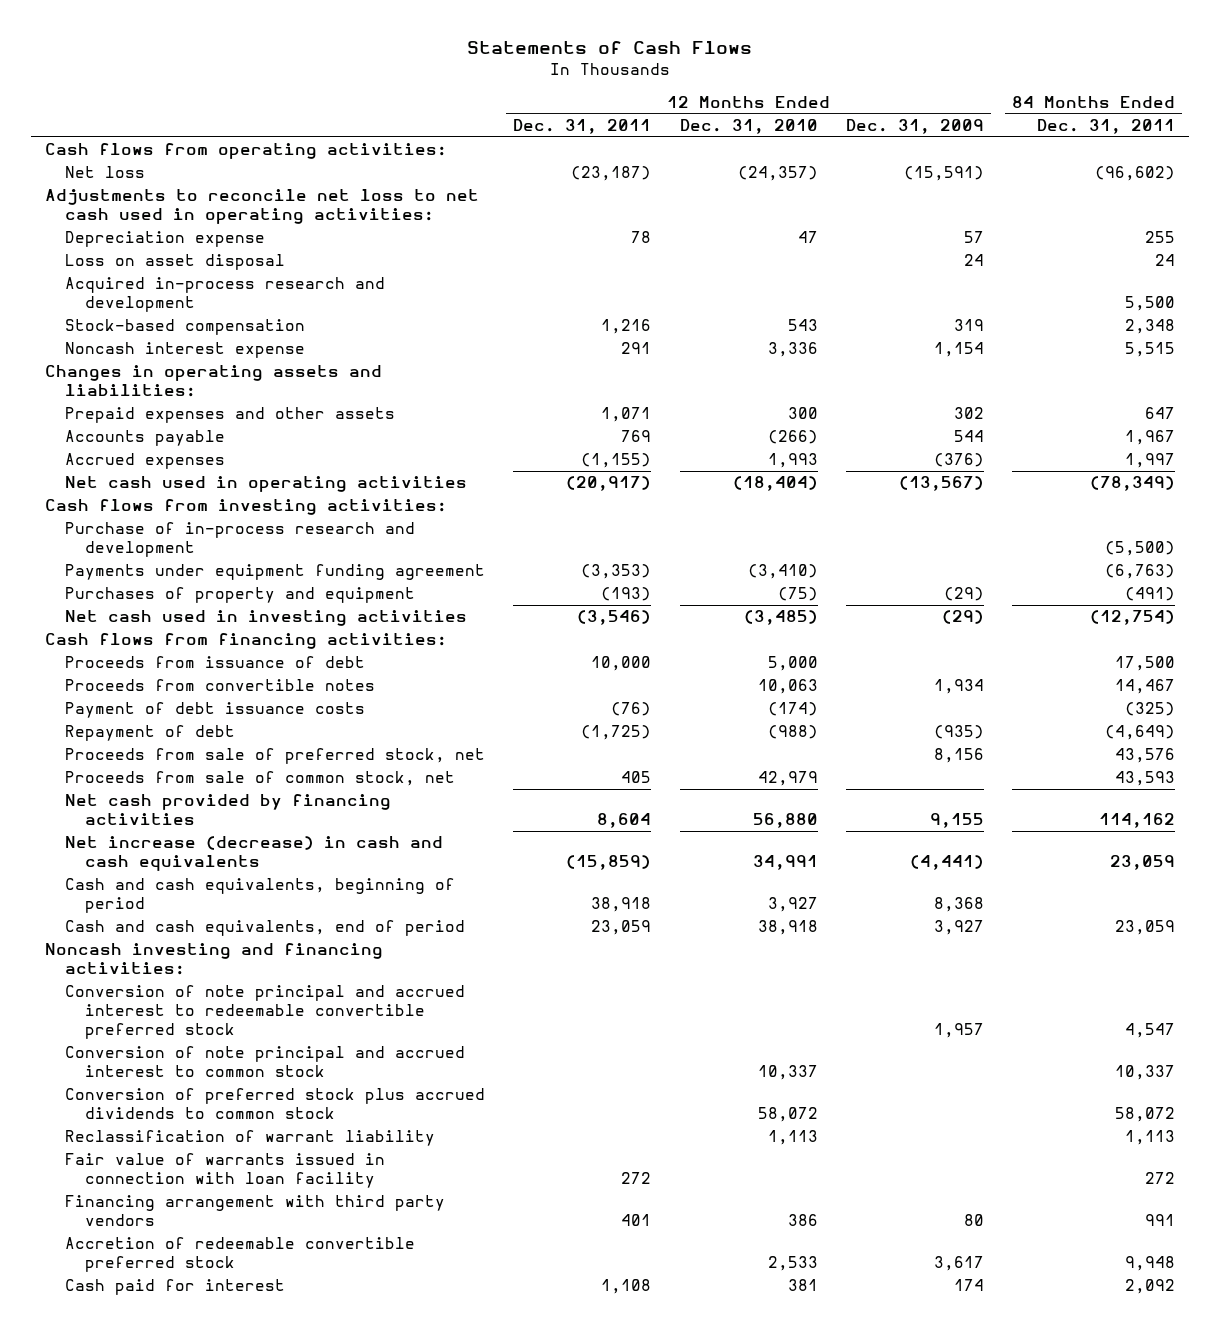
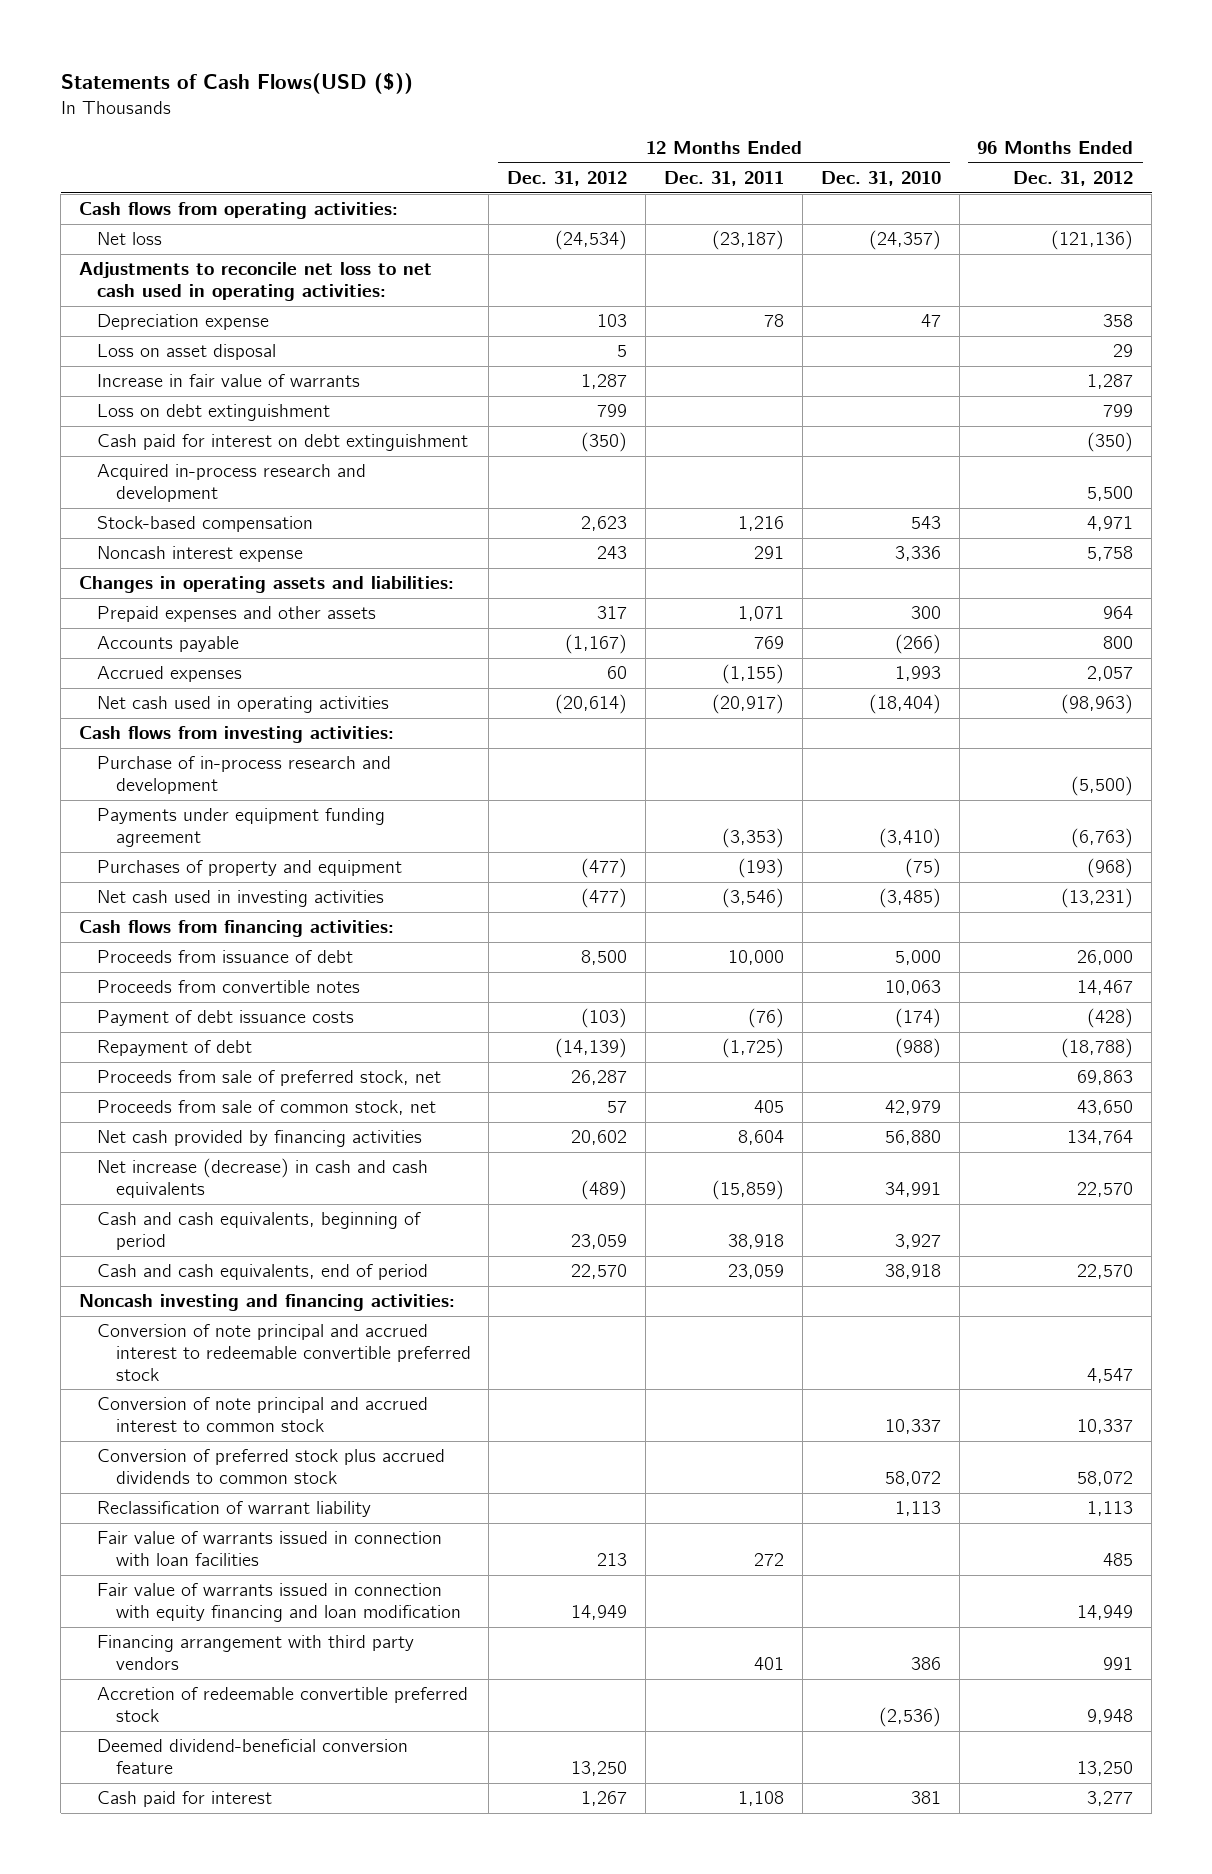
- Statements of Cash Flows
+ Statements of Cash Flows(USD ($))
- | 12 Months Ended Dec. 31, 2011 | 12 Months Ended Dec. 31, 2010 | 12 Months Ended Dec. 31, 2009 | 84 Months Ended Dec. 31, 2011
+ | 12 Months Ended Dec. 31, 2012 | 12 Months Ended Dec. 31, 2011 | 12 Months Ended Dec. 31, 2010 | 96 Months Ended Dec. 31, 2012
+ Increase in fair value of warrants | 1,287 | | | 1,287
+ Loss on debt extinguishment | 799 | | | 799
+ Cash paid for interest on debt extinguishment | (350) | | | (350)
- Fair value of warrants issued in connection with loan facility | 272 | | | 272
+ Fair value of warrants issued in connection with loan facilities | 213 | 272 | | 485
+ Fair value of warrants issued in connection with equity financing and loan modification | 14,949 | | | 14,949
- Accretion of redeemable convertible preferred stock | | 2,533 | 3,617 | 9,948
+ Accretion of redeemable convertible preferred stock | | | (2,536) | 9,948
+ Deemed dividend-beneficial conversion feature | 13,250 | | | 13,250

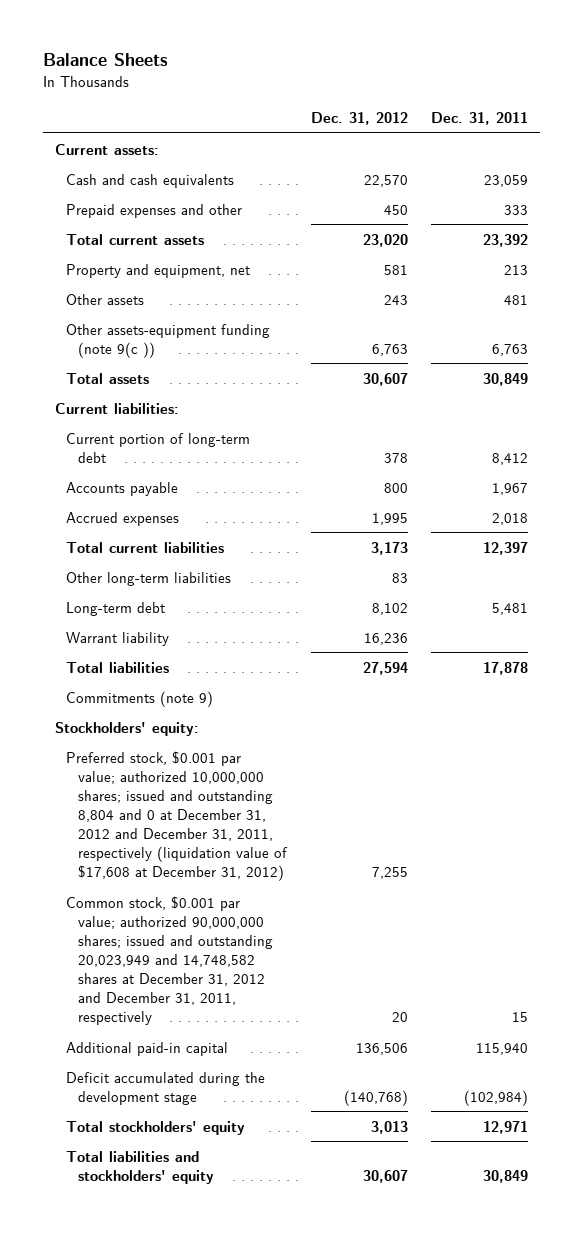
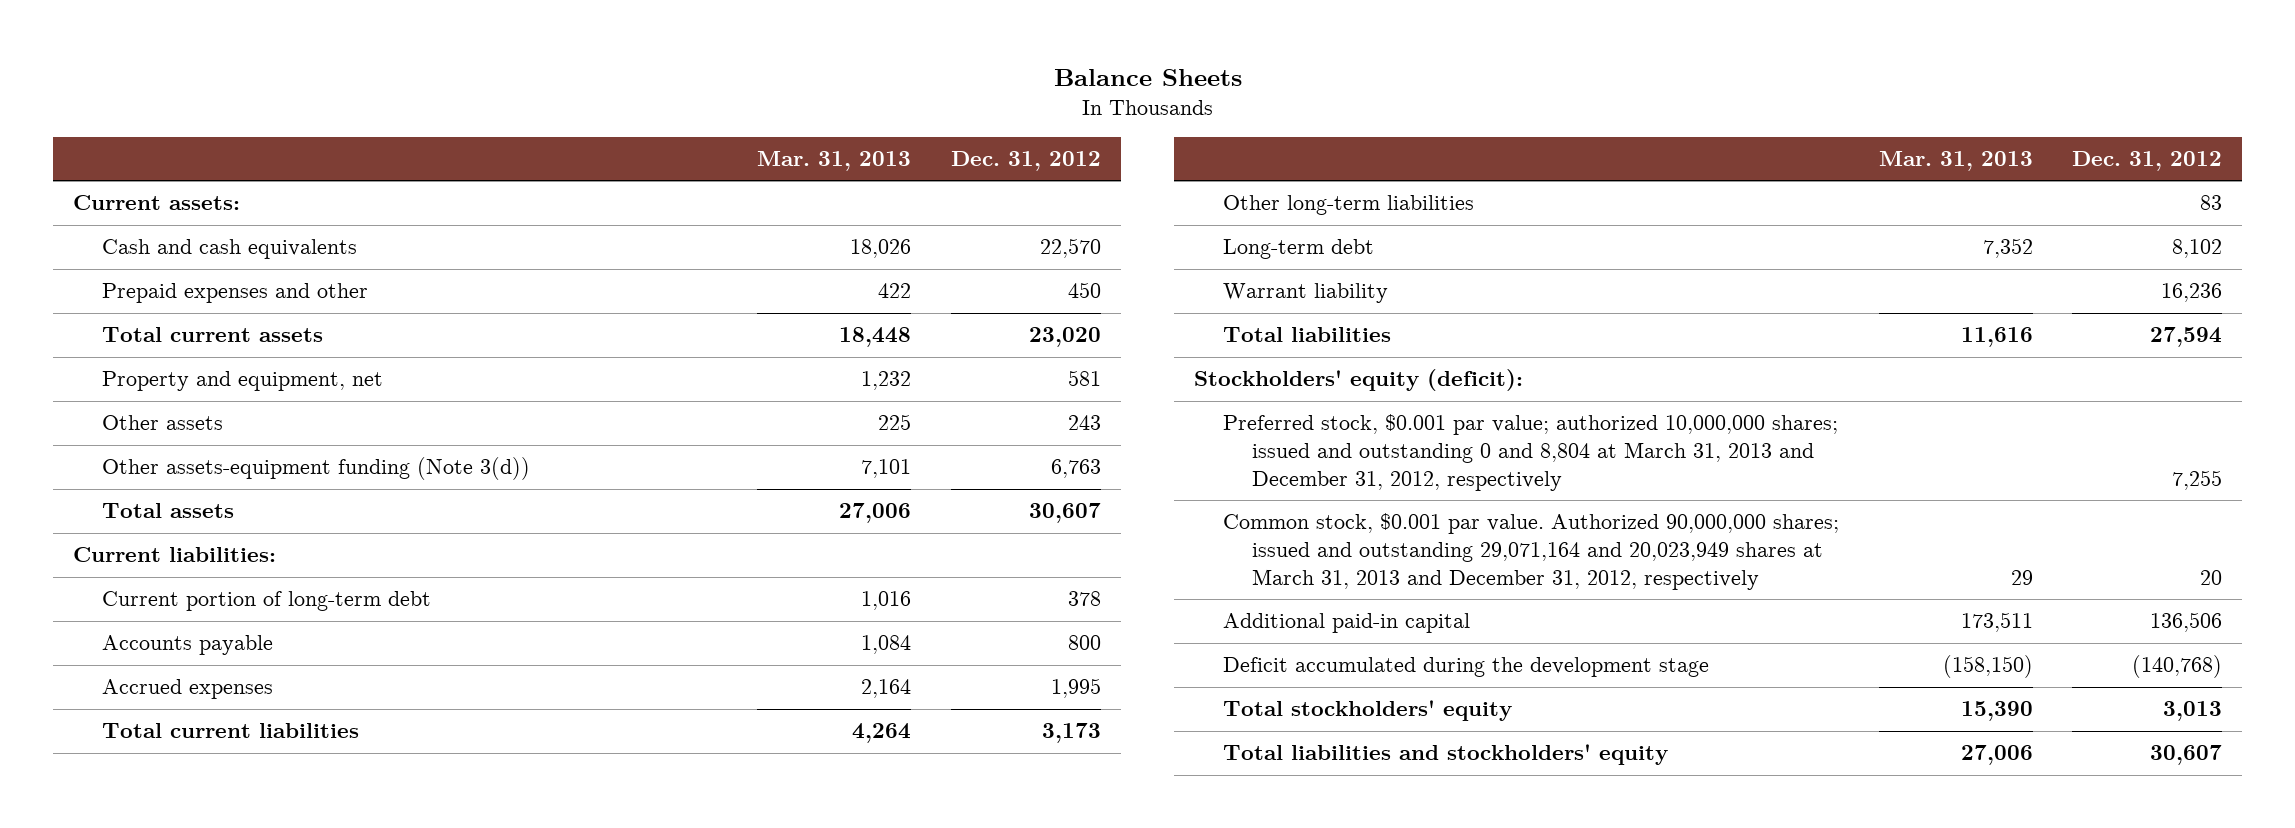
- | Dec. 31, 2012 | Dec. 31, 2011
+ | Mar. 31, 2013 | Dec. 31, 2012
- Other assets-equipment funding (note 9(c )) | 6,763 | 6,763
+ Other assets-equipment funding (Note 3(d)) | 7,101 | 6,763
- Commitments (note 9)
- Stockholders' equity:
- Preferred stock, $0.001 par value; authorized 10,000,000 shares; issued and outstanding 8,804 and 0 at December 31, 2012 and December 31, 2011, respectively (liquidation value of $17,608 at December 31, 2012) | 7,255 |
- Common stock, $0.001 par value; authorized 90,000,000 shares; issued and outstanding 20,023,949 and 14,748,582 shares at December 31, 2012 and December 31, 2011, respectively | 20 | 15
+ Stockholders' equity (deficit):
+ Preferred stock, $0.001 par value; authorized 10,000,000 shares; issued and outstanding 0 and 8,804 at March 31, 2013 and December 31, 2012, respectively | | 7,255
+ Common stock, $0.001 par value. Authorized 90,000,000 shares; issued and outstanding 29,071,164 and 20,023,949 shares at March 31, 2013 and December 31, 2012, respectively | 29 | 20

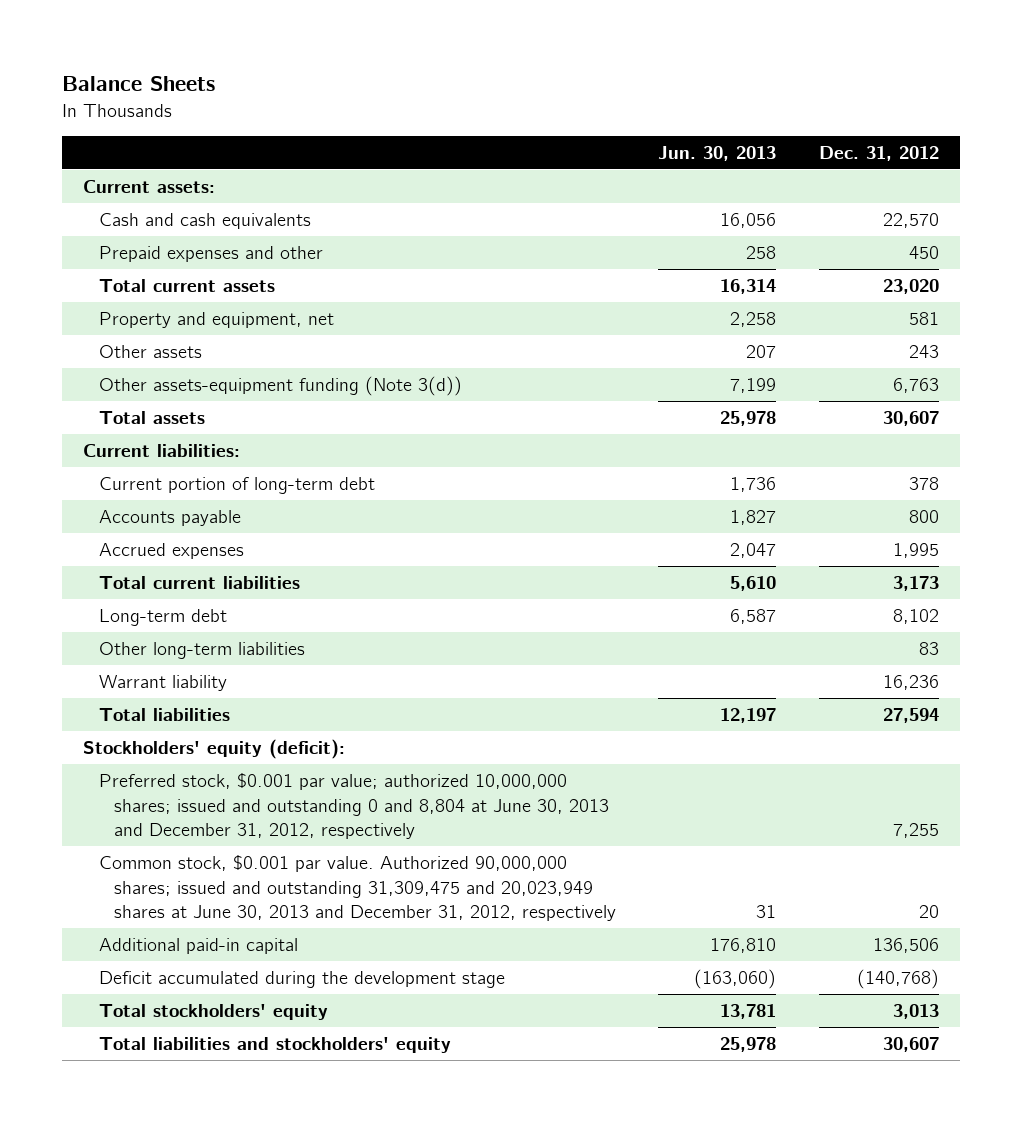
- | Mar. 31, 2013 | Dec. 31, 2012
+ | Jun. 30, 2013 | Dec. 31, 2012
moved down: Other long-term liabilities | | 83
- Preferred stock, $0.001 par value; authorized 10,000,000 shares; issued and outstanding 0 and 8,804 at March 31, 2013 and December 31, 2012, respectively | | 7,255
- Common stock, $0.001 par value. Authorized 90,000,000 shares; issued and outstanding 29,071,164 and 20,023,949 shares at March 31, 2013 and December 31, 2012, respectively | 29 | 20
+ Preferred stock, $0.001 par value; authorized 10,000,000 shares; issued and outstanding 0 and 8,804 at June 30, 2013 and December 31, 2012, respectively | | 7,255
+ Common stock, $0.001 par value. Authorized 90,000,000 shares; issued and outstanding 31,309,475 and 20,023,949 shares at June 30, 2013 and December 31, 2012, respectively | 31 | 20

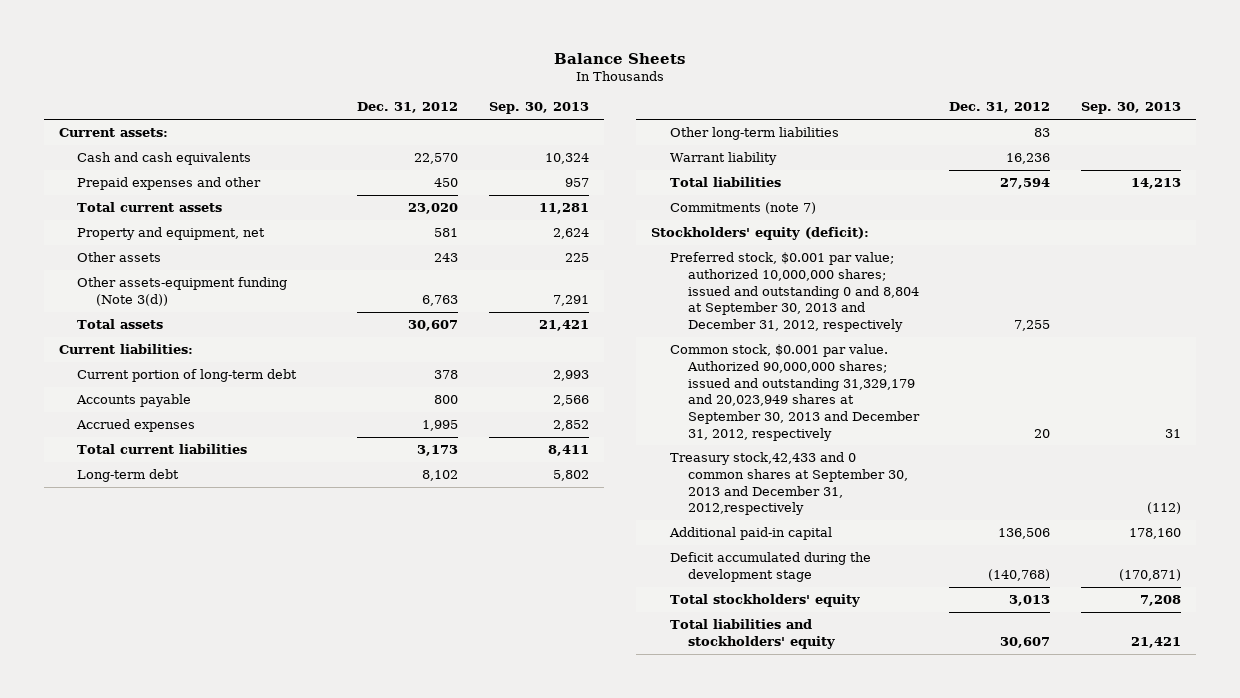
- | Jun. 30, 2013 | Dec. 31, 2012
+ | Dec. 31, 2012 | Sep. 30, 2013
+ Commitments (note 7)
- Preferred stock, $0.001 par value; authorized 10,000,000 shares; issued and outstanding 0 and 8,804 at June 30, 2013 and December 31, 2012, respectively | | 7,255
- Common stock, $0.001 par value. Authorized 90,000,000 shares; issued and outstanding 31,309,475 and 20,023,949 shares at June 30, 2013 and December 31, 2012, respectively | 31 | 20
+ Preferred stock, $0.001 par value; authorized 10,000,000 shares; issued and outstanding 0 and 8,804 at September 30, 2013 and December 31, 2012, respectively | 7,255 |
+ Common stock, $0.001 par value. Authorized 90,000,000 shares; issued and outstanding 31,329,179 and 20,023,949 shares at September 30, 2013 and December 31, 2012, respectively | 20 | 31
+ Treasury stock,42,433 and 0 common shares at September 30, 2013 and December 31, 2012,respectively | | (112)

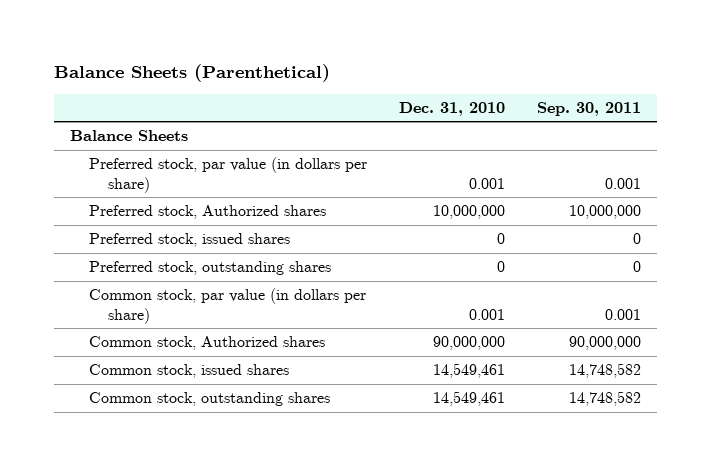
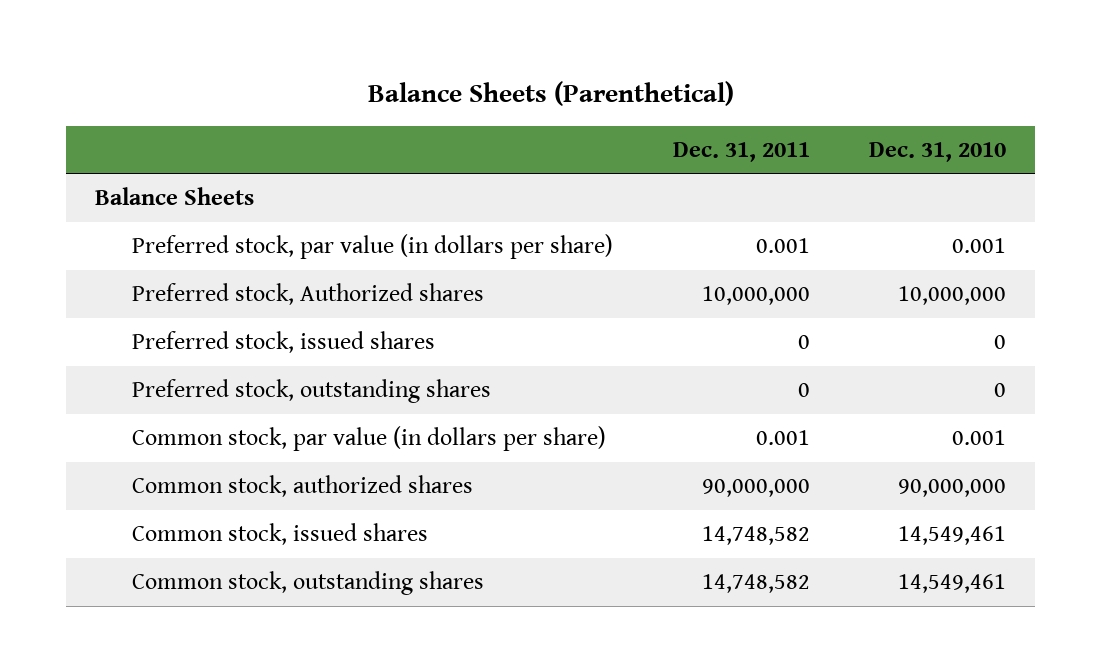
- | Dec. 31, 2010 | Sep. 30, 2011
+ | Dec. 31, 2011 | Dec. 31, 2010
- Common stock, Authorized shares | 90,000,000 | 90,000,000
+ Common stock, authorized shares | 90,000,000 | 90,000,000

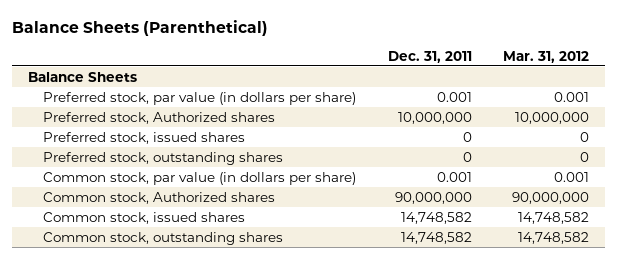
- | Dec. 31, 2011 | Dec. 31, 2010
+ | Dec. 31, 2011 | Mar. 31, 2012
- Common stock, authorized shares | 90,000,000 | 90,000,000
+ Common stock, Authorized shares | 90,000,000 | 90,000,000

